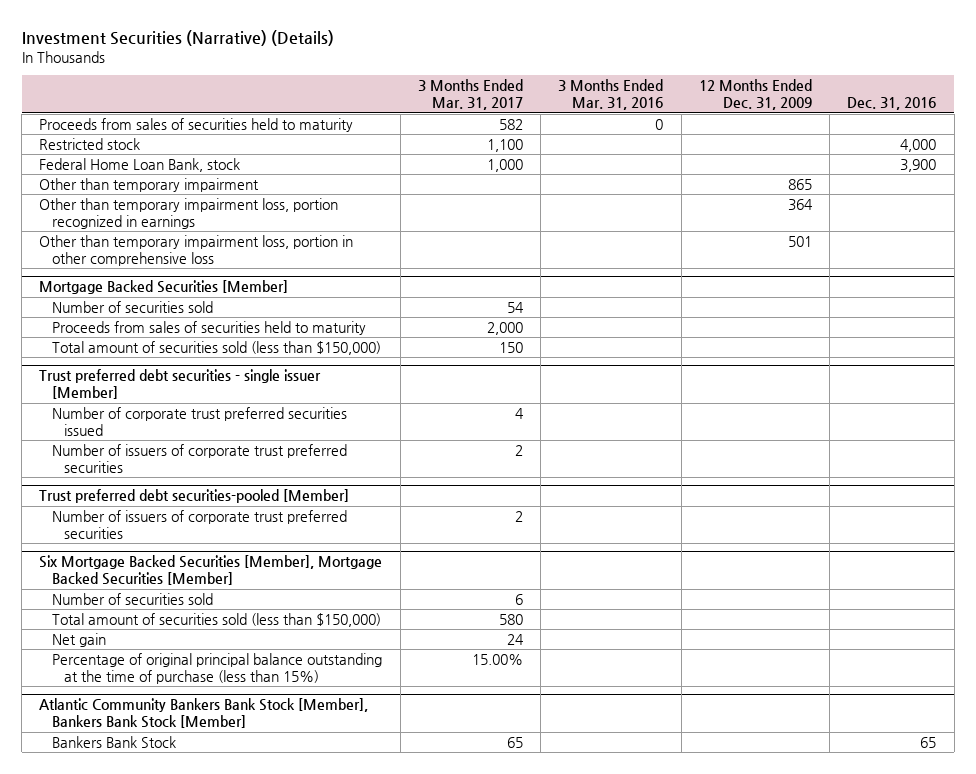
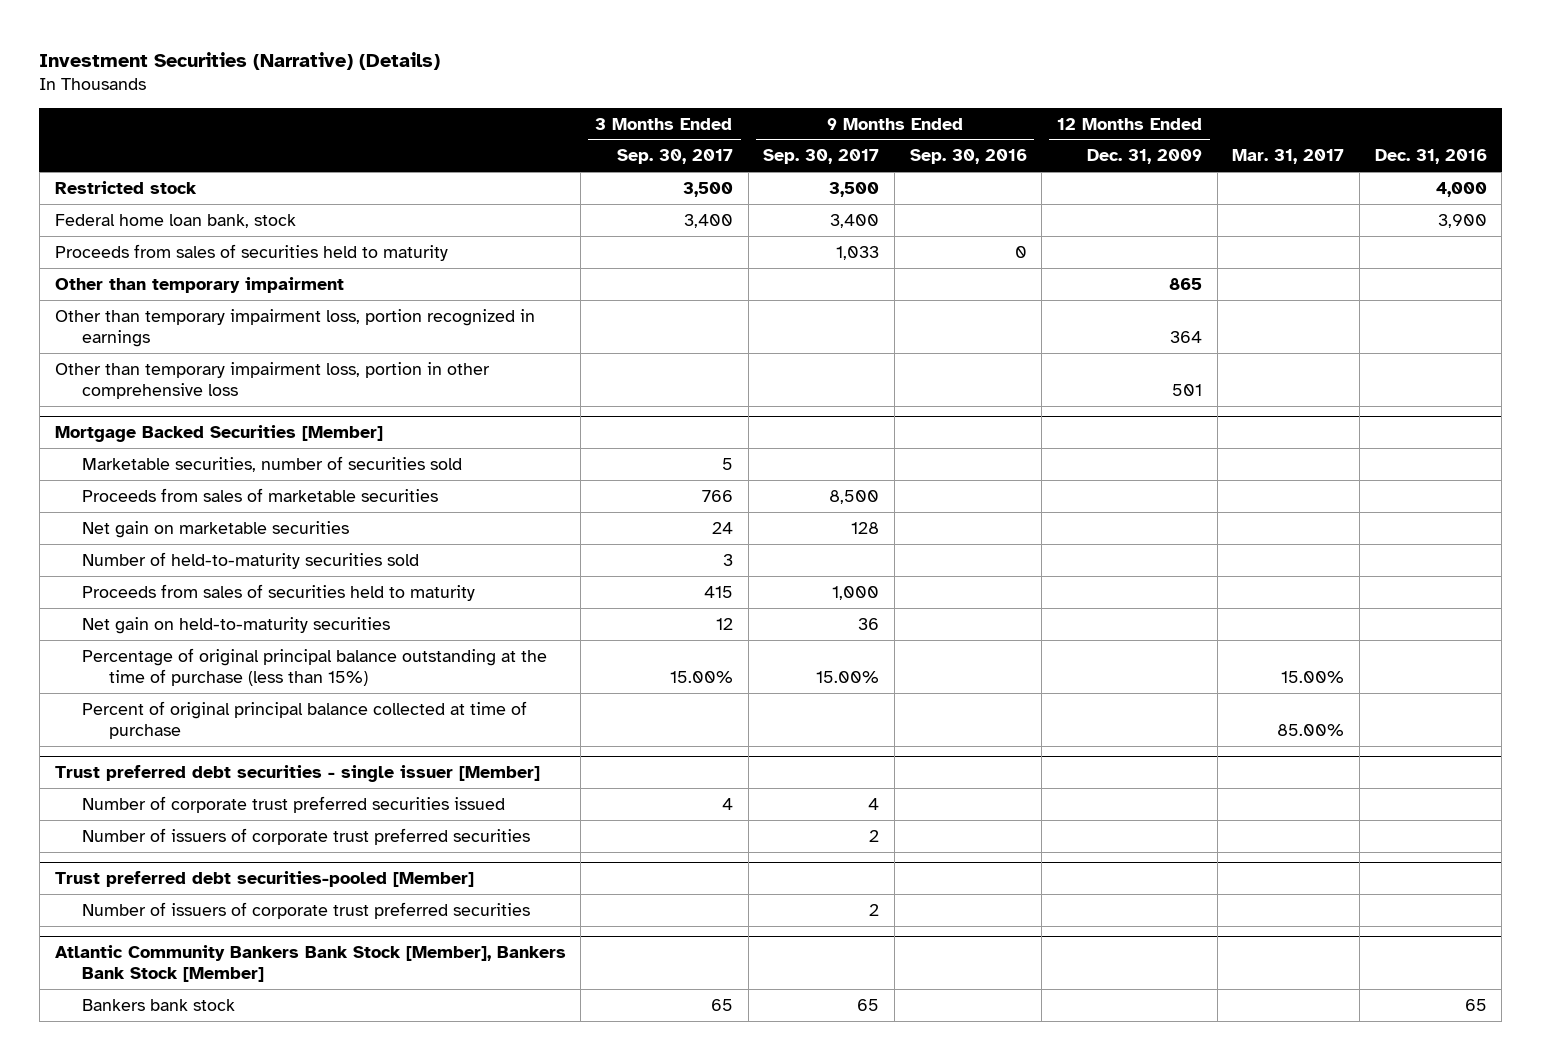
- | 3 Months Ended Mar. 31, 2017 | 3 Months Ended Mar. 31, 2016 | 12 Months Ended Dec. 31, 2009 | Dec. 31, 2016
+ | 3 Months Ended Sep. 30, 2017 | 9 Months Ended Sep. 30, 2017 | 9 Months Ended Sep. 30, 2016 | 12 Months Ended Dec. 31, 2009 | Mar. 31, 2017 | Dec. 31, 2016
- Federal Home Loan Bank, stock | 1,000 | | | 3,900
+ Federal home loan bank, stock | 3,400 | 3,400 | | | | 3,900
moved down: Proceeds from sales of securities held to maturity | | 1,033 | 0 | | |
@ Mortgage Backed Securities [Member]
- Number of securities sold | 54 | | |
+ Marketable securities, number of securities sold | 5 | | | | |
+ Proceeds from sales of marketable securities | 766 | 8,500 | | | |
+ Net gain on marketable securities | 24 | 128 | | | |
+ Number of held-to-maturity securities sold | 3 | | | | |
- Total amount of securities sold (less than $150,000) | 150 | | |
+ Net gain on held-to-maturity securities | 12 | 36 | | | |
+ Percentage of original principal balance outstanding at the time of purchase (less than 15%) | 15.00% | 15.00% | | | 15.00% |
+ Percent of original principal balance collected at time of purchase | | | | | 85.00% |
- Six Mortgage Backed Securities [Member], Mortgage Backed Securities [Member]
- Number of securities sold | 6 | | |
- Total amount of securities sold (less than $150,000) | 580 | | |
- Net gain | 24 | | |
- Percentage of original principal balance outstanding at the time of purchase (less than 15%) | 15.00% | | |
@ Atlantic Community Bankers Bank Stock [Member], Bankers Bank Stock [Member]
- Bankers Bank Stock | 65 | | | 65
+ Bankers bank stock | 65 | 65 | | | | 65

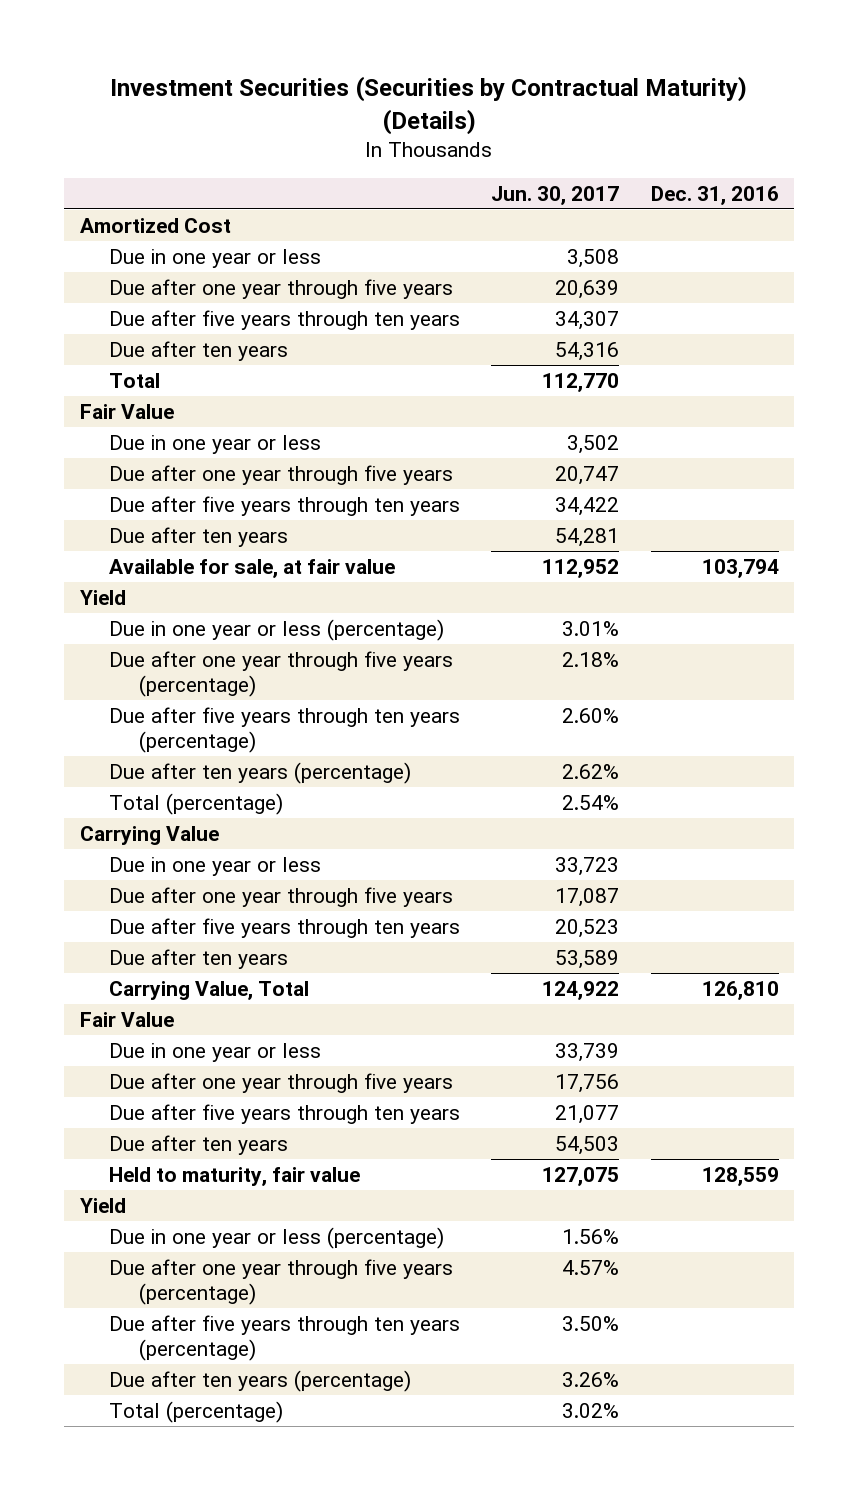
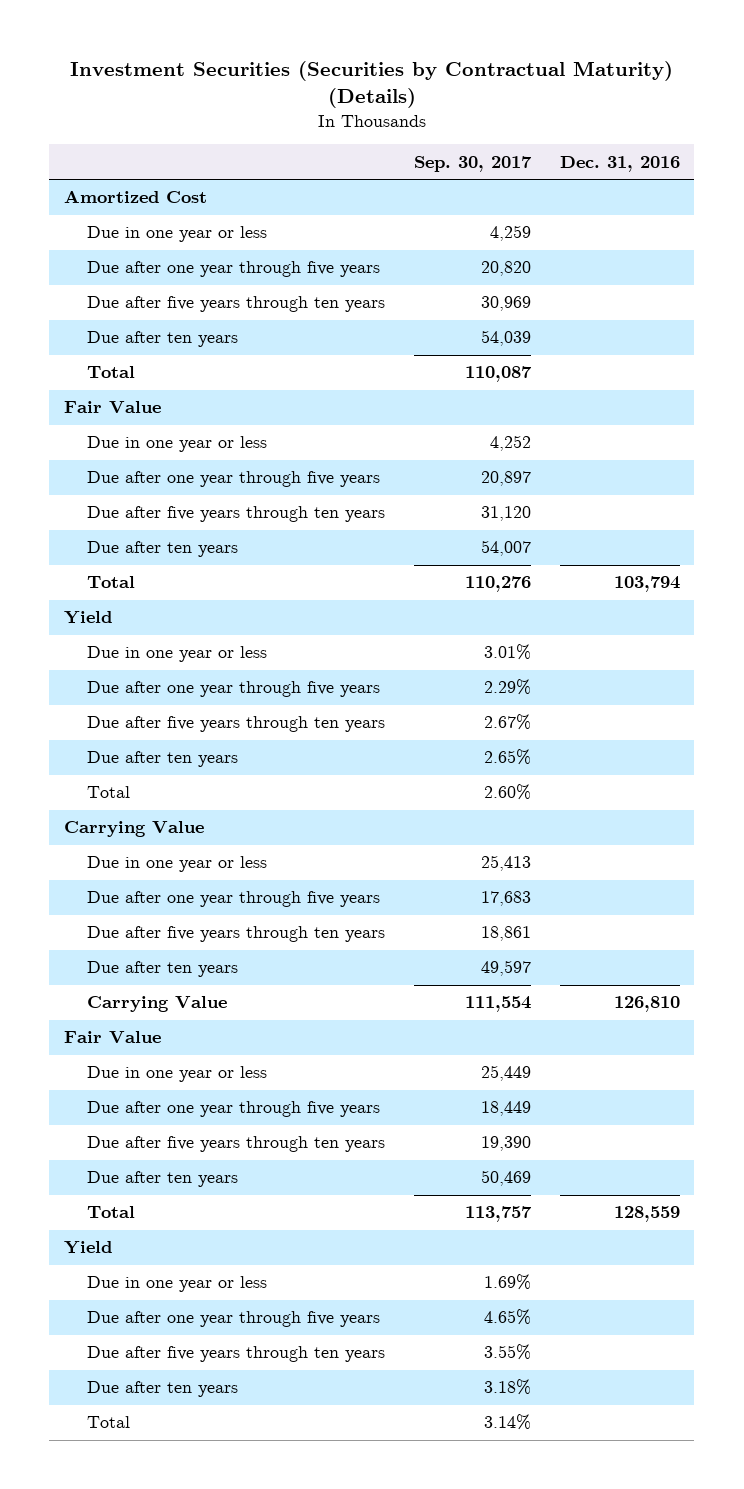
- | Jun. 30, 2017 | Dec. 31, 2016
+ | Sep. 30, 2017 | Dec. 31, 2016
- Available for sale, at fair value | 112,952 | 103,794
+ Total | 110,276 | 103,794
- Due in one year or less (percentage) | 3.01% |
- Due after one year through five years (percentage) | 2.18% |
- Due after five years through ten years (percentage) | 2.60% |
- Due after ten years (percentage) | 2.62% |
- Total (percentage) | 2.54% |
+ Due in one year or less | 3.01% |
+ Due after one year through five years | 2.29% |
+ Due after five years through ten years | 2.67% |
+ Due after ten years | 2.65% |
+ Total | 2.60% |
- Carrying Value, Total | 124,922 | 126,810
+ Carrying Value | 111,554 | 126,810
- Held to maturity, fair value | 127,075 | 128,559
+ Total | 113,757 | 128,559
- Due in one year or less (percentage) | 1.56% |
- Due after one year through five years (percentage) | 4.57% |
- Due after five years through ten years (percentage) | 3.50% |
- Due after ten years (percentage) | 3.26% |
- Total (percentage) | 3.02% |
+ Due in one year or less | 1.69% |
+ Due after one year through five years | 4.65% |
+ Due after five years through ten years | 3.55% |
+ Due after ten years | 3.18% |
+ Total | 3.14% |

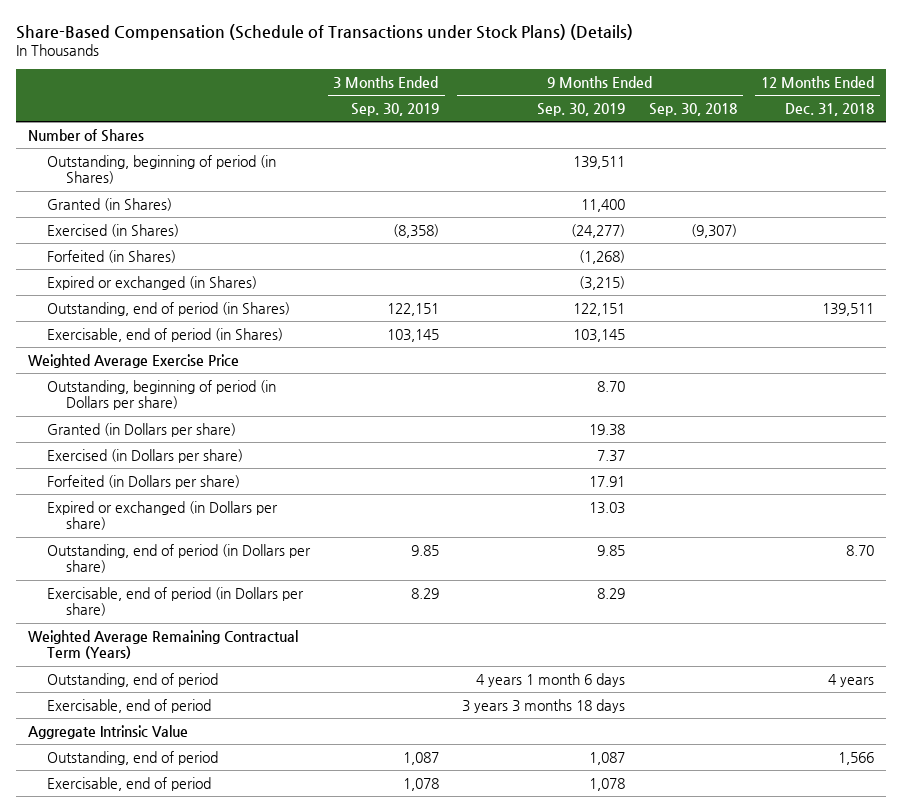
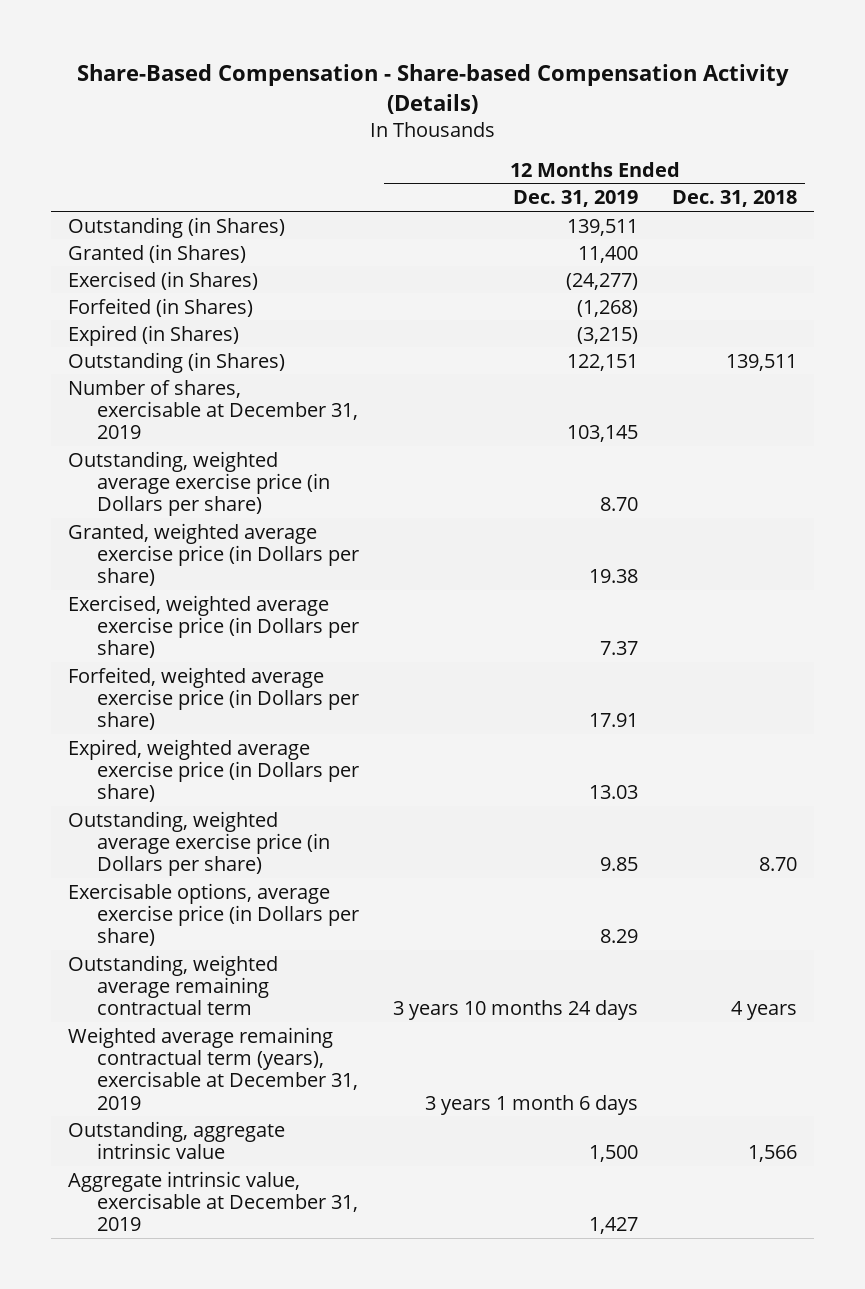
- Share-Based Compensation (Schedule of Transactions under Stock Plans) (Details)
+ Share-Based Compensation - Share-based Compensation Activity (Details)
- | 3 Months Ended Sep. 30, 2019 | 9 Months Ended Sep. 30, 2019 | 9 Months Ended Sep. 30, 2018 | 12 Months Ended Dec. 31, 2018
+ | 12 Months Ended Dec. 31, 2019 | 12 Months Ended Dec. 31, 2018
- Number of Shares
- Outstanding, beginning of period (in Shares) | | 139,511 | |
+ Outstanding (in Shares) | 139,511 |
- Expired or exchanged (in Shares) | | (3,215) | |
- Outstanding, end of period (in Shares) | 122,151 | 122,151 | | 139,511
- Exercisable, end of period (in Shares) | 103,145 | 103,145 | |
- Weighted Average Exercise Price
- Outstanding, beginning of period (in Dollars per share) | | 8.70 | |
- Granted (in Dollars per share) | | 19.38 | |
- Exercised (in Dollars per share) | | 7.37 | |
- Forfeited (in Dollars per share) | | 17.91 | |
- Expired or exchanged (in Dollars per share) | | 13.03 | |
- Outstanding, end of period (in Dollars per share) | 9.85 | 9.85 | | 8.70
- Exercisable, end of period (in Dollars per share) | 8.29 | 8.29 | |
- Weighted Average Remaining Contractual Term (Years)
- Outstanding, end of period | | 4 years 1 month 6 days | | 4 years
- Exercisable, end of period | | 3 years 3 months 18 days | |
- Aggregate Intrinsic Value
- Outstanding, end of period | 1,087 | 1,087 | | 1,566
- Exercisable, end of period | 1,078 | 1,078 | |
+ Expired (in Shares) | (3,215) |
+ Outstanding (in Shares) | 122,151 | 139,511
+ Number of shares, exercisable at December 31, 2019 | 103,145 |
+ Outstanding, weighted average exercise price (in Dollars per share) | 8.70 |
+ Granted, weighted average exercise price (in Dollars per share) | 19.38 |
+ Exercised, weighted average exercise price (in Dollars per share) | 7.37 |
+ Forfeited, weighted average exercise price (in Dollars per share) | 17.91 |
+ Expired, weighted average exercise price (in Dollars per share) | 13.03 |
+ Outstanding, weighted average exercise price (in Dollars per share) | 9.85 | 8.70
+ Exercisable options, average exercise price (in Dollars per share) | 8.29 |
+ Outstanding, weighted average remaining contractual term | 3 years 10 months 24 days | 4 years
+ Weighted average remaining contractual term (years), exercisable at December 31, 2019 | 3 years 1 month 6 days |
+ Outstanding, aggregate intrinsic value | 1,500 | 1,566
+ Aggregate intrinsic value, exercisable at December 31, 2019 | 1,427 |

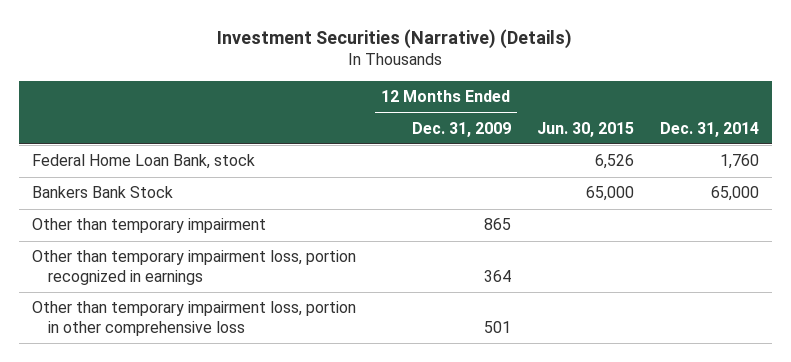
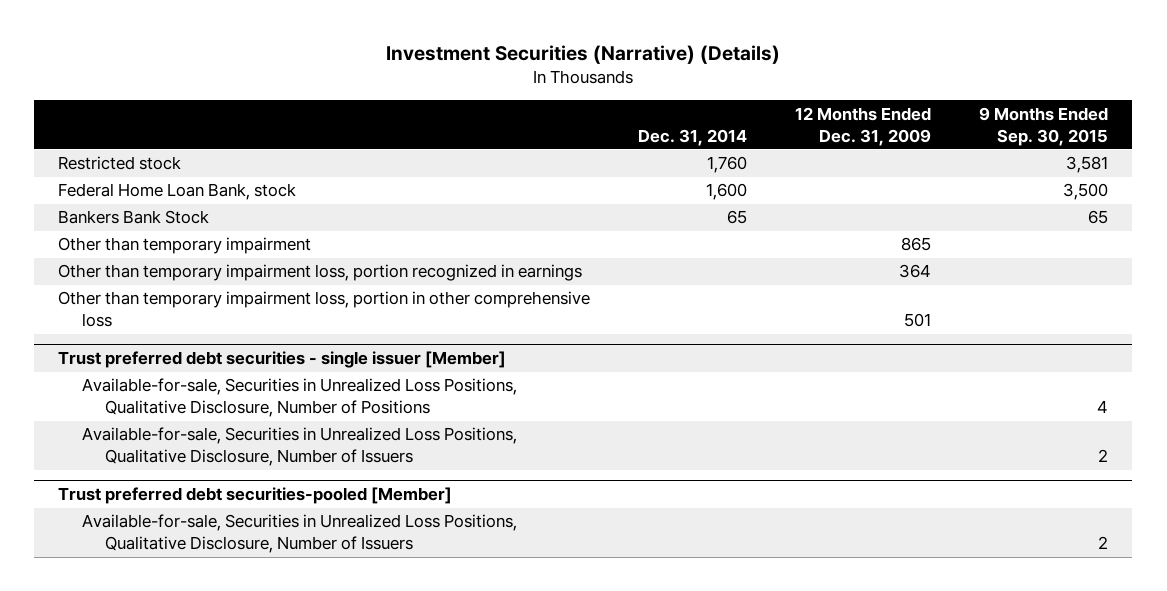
- | 12 Months Ended Dec. 31, 2009 | Jun. 30, 2015 | Dec. 31, 2014
+ | Dec. 31, 2014 | 12 Months Ended Dec. 31, 2009 | 9 Months Ended Sep. 30, 2015
- Federal Home Loan Bank, stock | | 6,526 | 1,760
- Bankers Bank Stock | | 65,000 | 65,000
+ Restricted stock | 1,760 | | 3,581
+ Federal Home Loan Bank, stock | 1,600 | | 3,500
+ Bankers Bank Stock | 65 | | 65
+ Trust preferred debt securities - single issuer [Member]
+ Available-for-sale, Securities in Unrealized Loss Positions, Qualitative Disclosure, Number of Positions | | | 4
+ Available-for-sale, Securities in Unrealized Loss Positions, Qualitative Disclosure, Number of Issuers | | | 2
+ Trust preferred debt securities-pooled [Member]
+ Available-for-sale, Securities in Unrealized Loss Positions, Qualitative Disclosure, Number of Issuers | | | 2

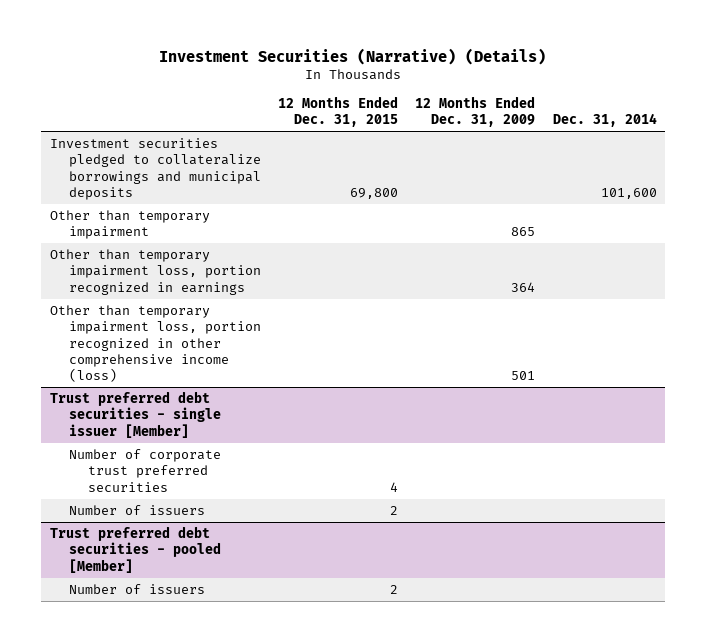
- | Dec. 31, 2014 | 12 Months Ended Dec. 31, 2009 | 9 Months Ended Sep. 30, 2015
+ | 12 Months Ended Dec. 31, 2015 | 12 Months Ended Dec. 31, 2009 | Dec. 31, 2014
- Restricted stock | 1,760 | | 3,581
- Federal Home Loan Bank, stock | 1,600 | | 3,500
- Bankers Bank Stock | 65 | | 65
+ Investment securities pledged to collateralize borrowings and municipal deposits | 69,800 | | 101,600
- Other than temporary impairment loss, portion in other comprehensive loss | | 501 |
+ Other than temporary impairment loss, portion recognized in other comprehensive income (loss) | | 501 |
@ Trust preferred debt securities - single issuer [Member]
- Available-for-sale, Securities in Unrealized Loss Positions, Qualitative Disclosure, Number of Positions | | | 4
- Available-for-sale, Securities in Unrealized Loss Positions, Qualitative Disclosure, Number of Issuers | | | 2
- Trust preferred debt securities-pooled [Member]
- Available-for-sale, Securities in Unrealized Loss Positions, Qualitative Disclosure, Number of Issuers | | | 2
@ Trust preferred debt securities - single issuer [Member]
+ Number of corporate trust preferred securities | 4 | |
+ Number of issuers | 2 | |
+ Trust preferred debt securities - pooled [Member]
+ Number of issuers | 2 | |

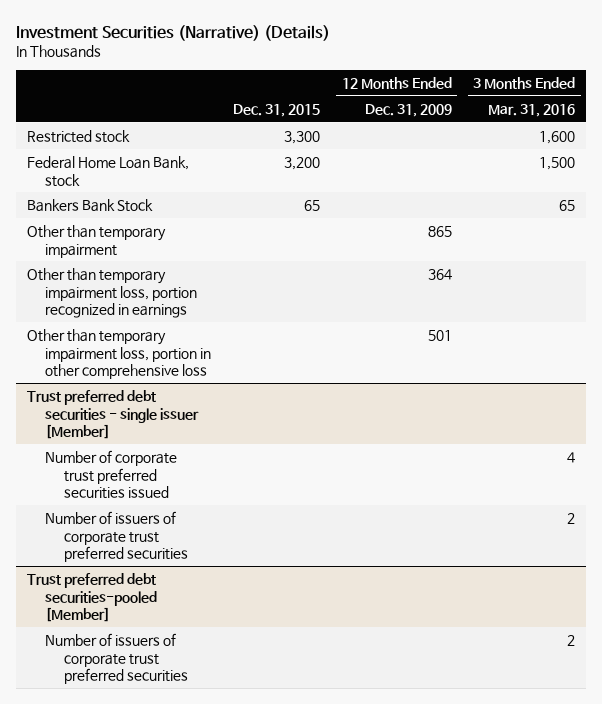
- | 12 Months Ended Dec. 31, 2015 | 12 Months Ended Dec. 31, 2009 | Dec. 31, 2014
+ | Dec. 31, 2015 | 12 Months Ended Dec. 31, 2009 | 3 Months Ended Mar. 31, 2016
- Investment securities pledged to collateralize borrowings and municipal deposits | 69,800 | | 101,600
+ Restricted stock | 3,300 | | 1,600
+ Federal Home Loan Bank, stock | 3,200 | | 1,500
+ Bankers Bank Stock | 65 | | 65
- Other than temporary impairment loss, portion recognized in other comprehensive income (loss) | | 501 |
+ Other than temporary impairment loss, portion in other comprehensive loss | | 501 |
@ Trust preferred debt securities - single issuer [Member]
- Number of corporate trust preferred securities | 4 | |
- Number of issuers | 2 | |
- Trust preferred debt securities - pooled [Member]
- Number of issuers | 2 | |
@ Trust preferred debt securities - single issuer [Member]
+ Number of corporate trust preferred securities issued | | | 4
+ Number of issuers of corporate trust preferred securities | | | 2
+ Trust preferred debt securities-pooled [Member]
+ Number of issuers of corporate trust preferred securities | | | 2

